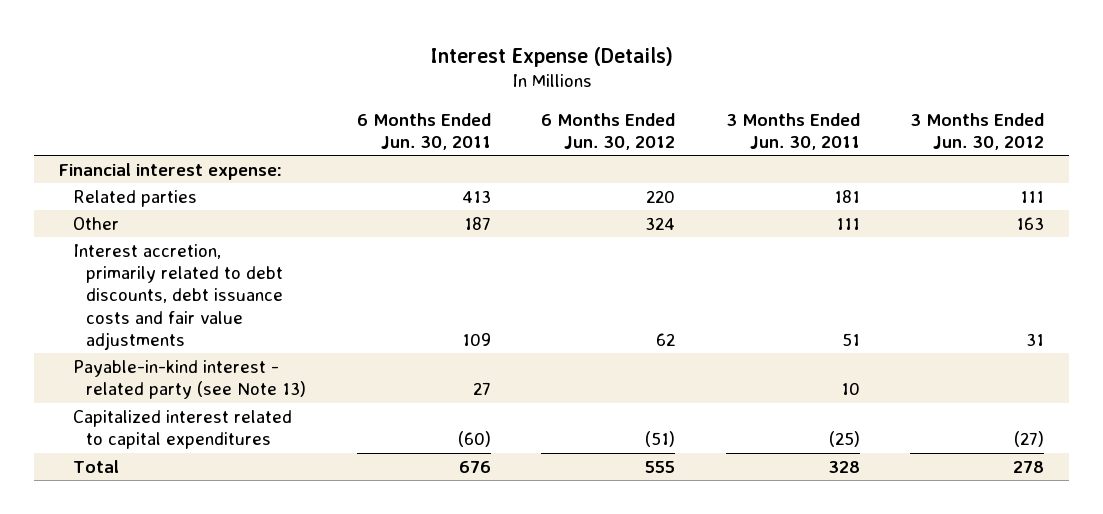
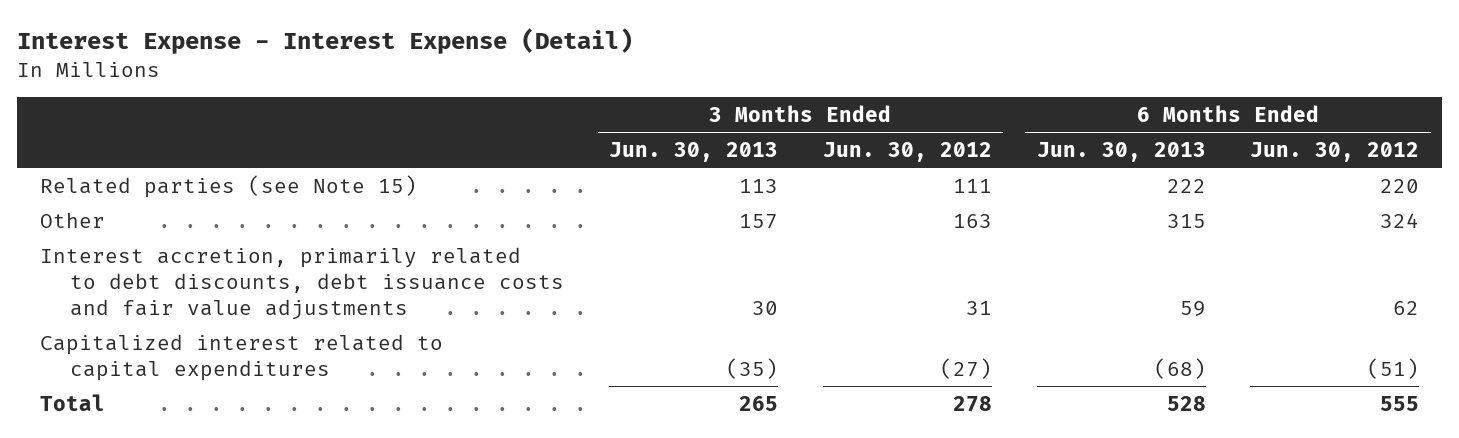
- Interest Expense (Details)
+ Interest Expense - Interest Expense (Detail)
- | 6 Months Ended Jun. 30, 2011 | 6 Months Ended Jun. 30, 2012 | 3 Months Ended Jun. 30, 2011 | 3 Months Ended Jun. 30, 2012
+ | 3 Months Ended Jun. 30, 2013 | 3 Months Ended Jun. 30, 2012 | 6 Months Ended Jun. 30, 2013 | 6 Months Ended Jun. 30, 2012
- Financial interest expense:
- Related parties | 413 | 220 | 181 | 111
+ Related parties (see Note 15) | 113 | 111 | 222 | 220
- Payable-in-kind interest - related party (see Note 13) | 27 | | 10 |

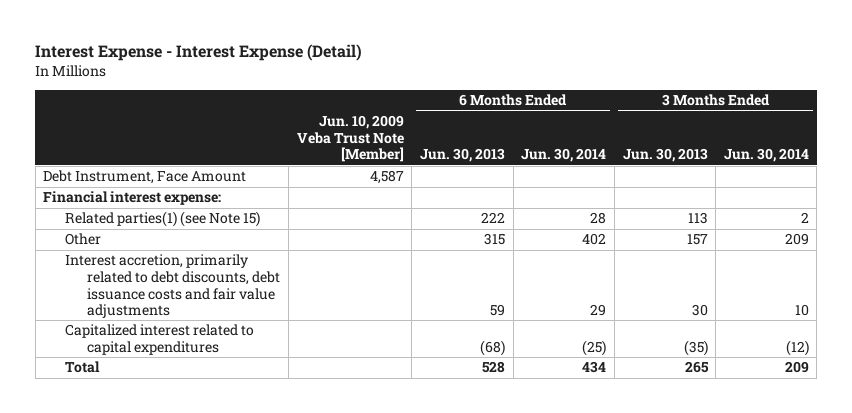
- | 3 Months Ended Jun. 30, 2013 | 3 Months Ended Jun. 30, 2012 | 6 Months Ended Jun. 30, 2013 | 6 Months Ended Jun. 30, 2012
+ | Jun. 10, 2009 Veba Trust Note [Member] | 6 Months Ended Jun. 30, 2013 | 6 Months Ended Jun. 30, 2014 | 3 Months Ended Jun. 30, 2013 | 3 Months Ended Jun. 30, 2014
- Related parties (see Note 15) | 113 | 111 | 222 | 220
+ Debt Instrument, Face Amount | 4,587 | | | |
+ Financial interest expense:
+ Related parties(1) (see Note 15) | | 222 | 28 | 113 | 2

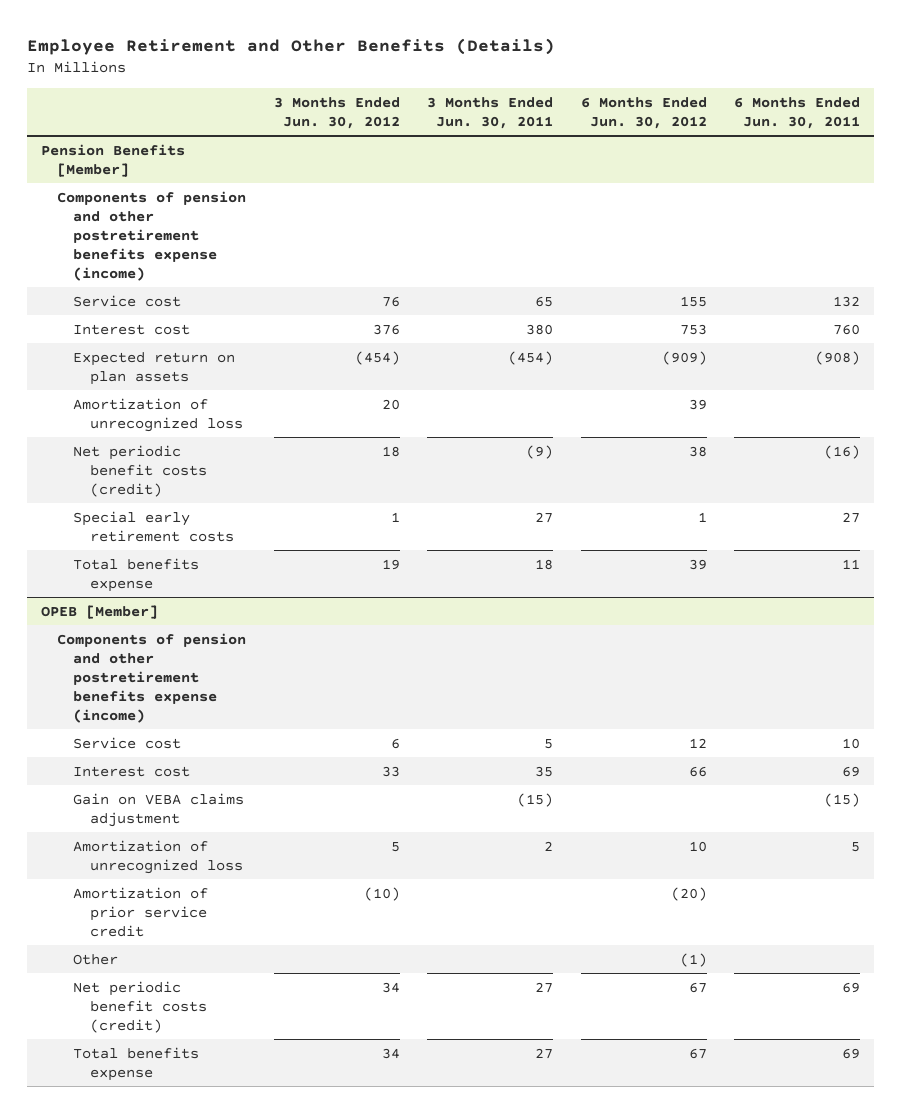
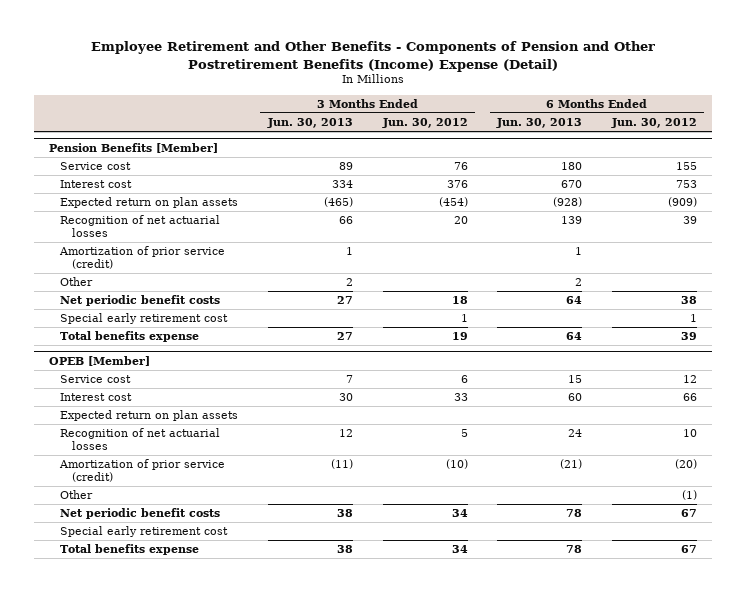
- Employee Retirement and Other Benefits (Details)
+ Employee Retirement and Other Benefits - Components of Pension and Other Postretirement Benefits (Income) Expense (Detail)
- | 3 Months Ended Jun. 30, 2012 | 3 Months Ended Jun. 30, 2011 | 6 Months Ended Jun. 30, 2012 | 6 Months Ended Jun. 30, 2011
+ | 3 Months Ended Jun. 30, 2013 | 3 Months Ended Jun. 30, 2012 | 6 Months Ended Jun. 30, 2013 | 6 Months Ended Jun. 30, 2012
@ Pension Benefits [Member]
- Components of pension and other postretirement benefits expense (income)
- Amortization of unrecognized loss | 20 | | 39 |
- Net periodic benefit costs (credit) | 18 | (9) | 38 | (16)
- Special early retirement costs | 1 | 27 | 1 | 27
+ Recognition of net actuarial losses | 66 | 20 | 139 | 39
+ Amortization of prior service (credit) | 1 | | 1 |
+ Other | 2 | | 2 |
+ Net periodic benefit costs | 27 | 18 | 64 | 38
+ Special early retirement cost | | 1 | | 1
@ OPEB [Member]
- Components of pension and other postretirement benefits expense (income)
- Gain on VEBA claims adjustment | | (15) | | (15)
- Amortization of unrecognized loss | 5 | 2 | 10 | 5
- Amortization of prior service credit | (10) | | (20) |
+ Expected return on plan assets
+ Recognition of net actuarial losses | 12 | 5 | 24 | 10
+ Amortization of prior service (credit) | (11) | (10) | (21) | (20)
- Net periodic benefit costs (credit) | 34 | 27 | 67 | 69
+ Net periodic benefit costs | 38 | 34 | 78 | 67
+ Special early retirement cost

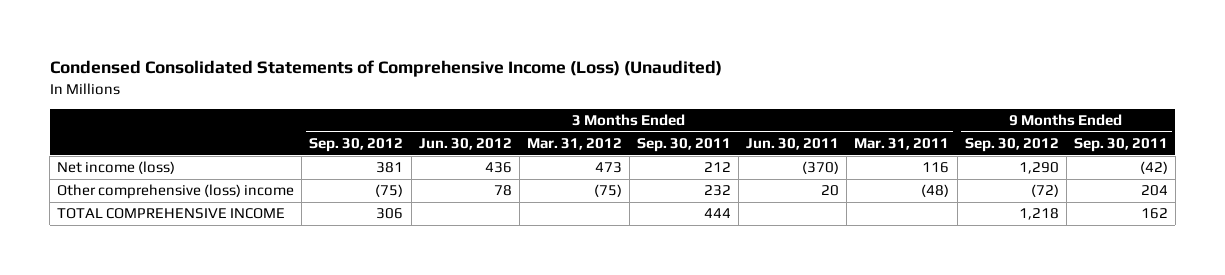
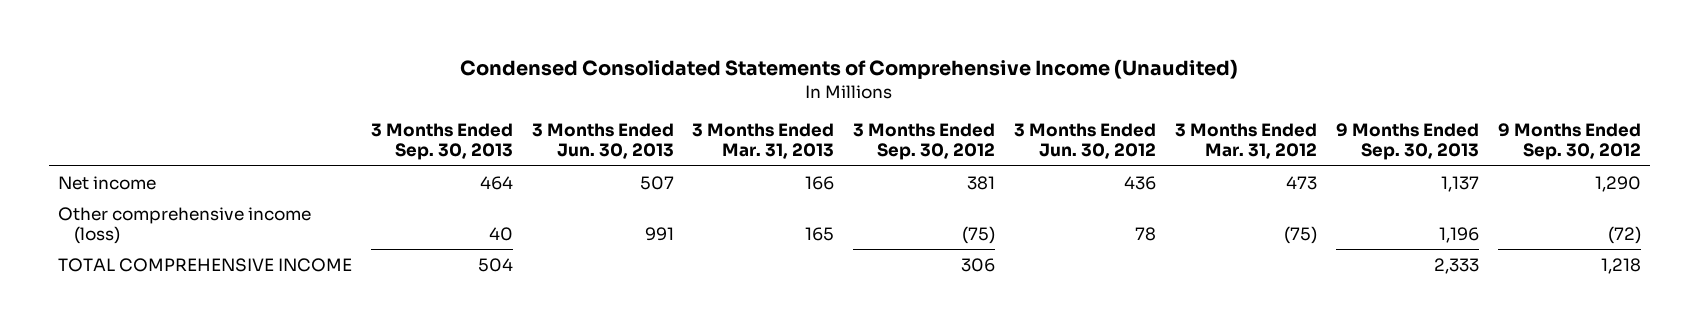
- Condensed Consolidated Statements of Comprehensive Income (Loss) (Unaudited)
+ Condensed Consolidated Statements of Comprehensive Income (Unaudited)
- | 3 Months Ended Sep. 30, 2012 | 3 Months Ended Jun. 30, 2012 | 3 Months Ended Mar. 31, 2012 | 3 Months Ended Sep. 30, 2011 | 3 Months Ended Jun. 30, 2011 | 3 Months Ended Mar. 31, 2011 | 9 Months Ended Sep. 30, 2012 | 9 Months Ended Sep. 30, 2011
+ | 3 Months Ended Sep. 30, 2013 | 3 Months Ended Jun. 30, 2013 | 3 Months Ended Mar. 31, 2013 | 3 Months Ended Sep. 30, 2012 | 3 Months Ended Jun. 30, 2012 | 3 Months Ended Mar. 31, 2012 | 9 Months Ended Sep. 30, 2013 | 9 Months Ended Sep. 30, 2012
- Net income (loss) | 381 | 436 | 473 | 212 | (370) | 116 | 1,290 | (42)
- Other comprehensive (loss) income | (75) | 78 | (75) | 232 | 20 | (48) | (72) | 204
+ Net income | 464 | 507 | 166 | 381 | 436 | 473 | 1,137 | 1,290
+ Other comprehensive income (loss) | 40 | 991 | 165 | (75) | 78 | (75) | 1,196 | (72)

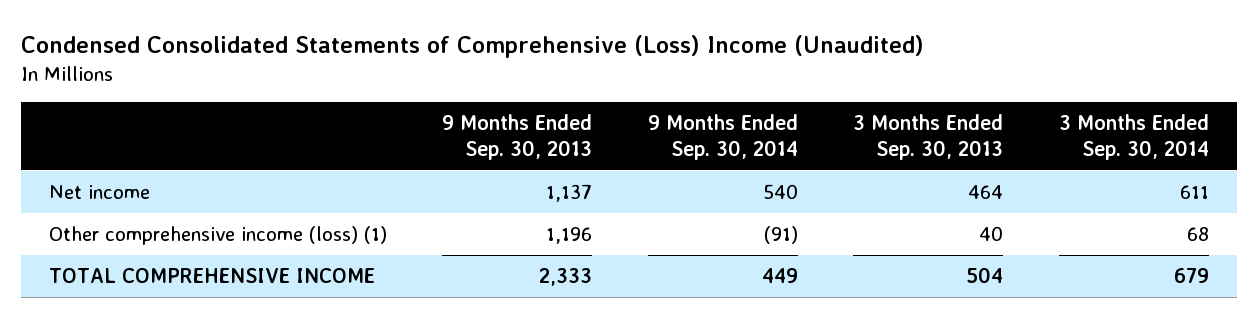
- Condensed Consolidated Statements of Comprehensive Income (Unaudited)
+ Condensed Consolidated Statements of Comprehensive (Loss) Income (Unaudited)
- | 3 Months Ended Sep. 30, 2013 | 3 Months Ended Jun. 30, 2013 | 3 Months Ended Mar. 31, 2013 | 3 Months Ended Sep. 30, 2012 | 3 Months Ended Jun. 30, 2012 | 3 Months Ended Mar. 31, 2012 | 9 Months Ended Sep. 30, 2013 | 9 Months Ended Sep. 30, 2012
+ | 9 Months Ended Sep. 30, 2013 | 9 Months Ended Sep. 30, 2014 | 3 Months Ended Sep. 30, 2013 | 3 Months Ended Sep. 30, 2014
- Other comprehensive income (loss) | 40 | 991 | 165 | (75) | 78 | (75) | 1,196 | (72)
+ Other comprehensive income (loss) (1) | 1,196 | (91) | 40 | 68

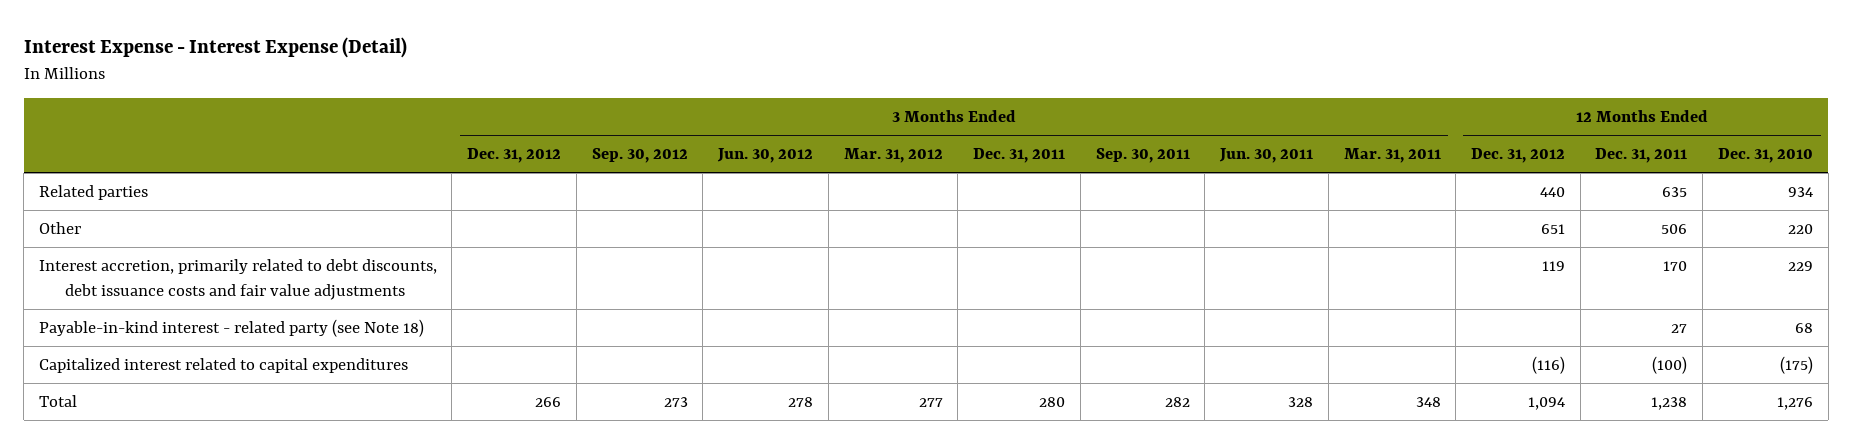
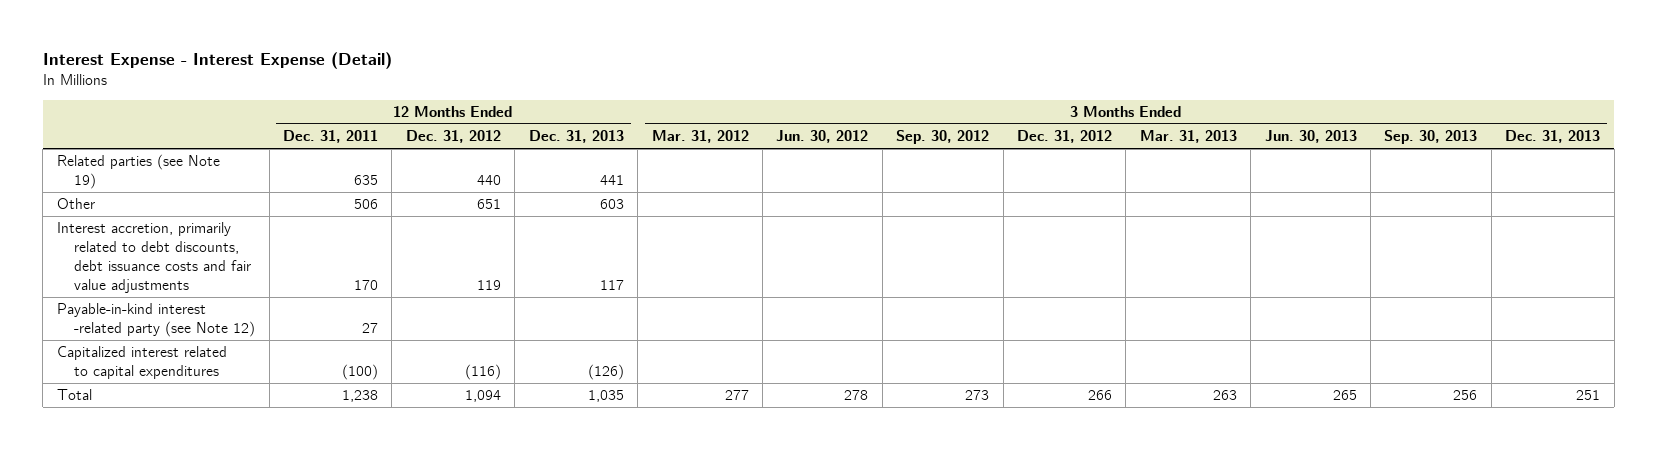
- | 3 Months Ended Dec. 31, 2012 | 3 Months Ended Sep. 30, 2012 | 3 Months Ended Jun. 30, 2012 | 3 Months Ended Mar. 31, 2012 | 3 Months Ended Dec. 31, 2011 | 3 Months Ended Sep. 30, 2011 | 3 Months Ended Jun. 30, 2011 | 3 Months Ended Mar. 31, 2011 | 12 Months Ended Dec. 31, 2012 | 12 Months Ended Dec. 31, 2011 | 12 Months Ended Dec. 31, 2010
+ | 12 Months Ended Dec. 31, 2011 | 12 Months Ended Dec. 31, 2012 | 12 Months Ended Dec. 31, 2013 | 3 Months Ended Mar. 31, 2012 | 3 Months Ended Jun. 30, 2012 | 3 Months Ended Sep. 30, 2012 | 3 Months Ended Dec. 31, 2012 | 3 Months Ended Mar. 31, 2013 | 3 Months Ended Jun. 30, 2013 | 3 Months Ended Sep. 30, 2013 | 3 Months Ended Dec. 31, 2013
- Related parties | | | | | | | | | 440 | 635 | 934
+ Related parties (see Note 19) | 635 | 440 | 441 | | | | | | | |
- Payable-in-kind interest - related party (see Note 18) | | | | | | | | | | 27 | 68
+ Payable-in-kind interest -related party (see Note 12) | 27 | | | | | | | | | |

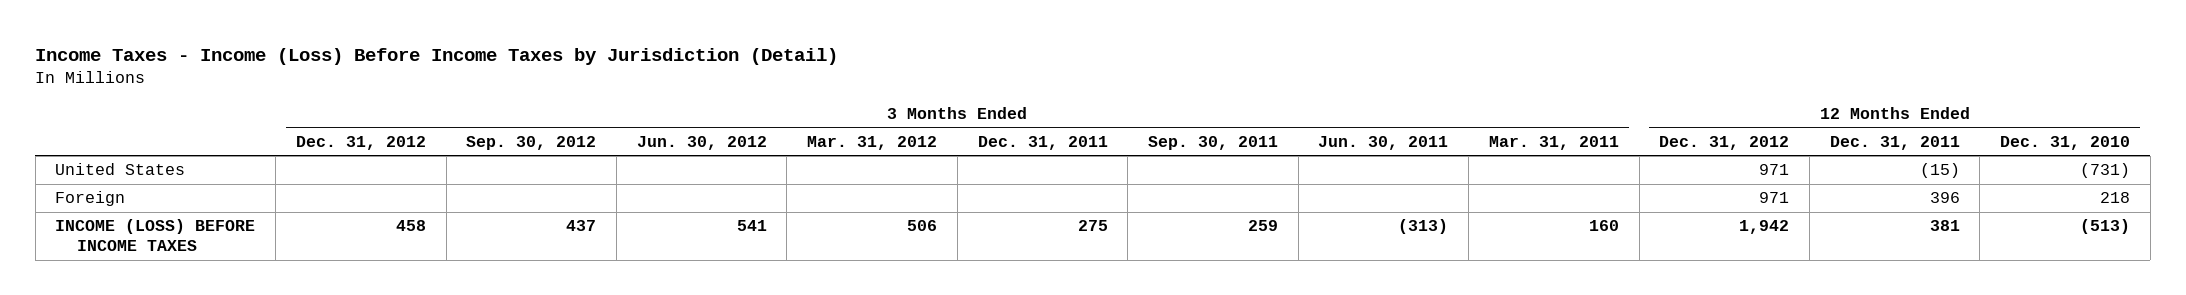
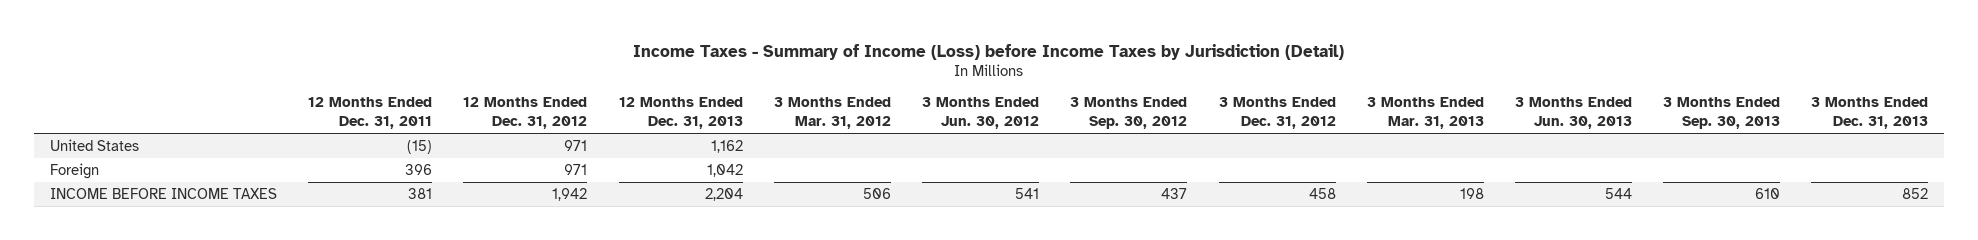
- Income Taxes - Income (Loss) Before Income Taxes by Jurisdiction (Detail)
+ Income Taxes - Summary of Income (Loss) before Income Taxes by Jurisdiction (Detail)
- | 3 Months Ended Dec. 31, 2012 | 3 Months Ended Sep. 30, 2012 | 3 Months Ended Jun. 30, 2012 | 3 Months Ended Mar. 31, 2012 | 3 Months Ended Dec. 31, 2011 | 3 Months Ended Sep. 30, 2011 | 3 Months Ended Jun. 30, 2011 | 3 Months Ended Mar. 31, 2011 | 12 Months Ended Dec. 31, 2012 | 12 Months Ended Dec. 31, 2011 | 12 Months Ended Dec. 31, 2010
+ | 12 Months Ended Dec. 31, 2011 | 12 Months Ended Dec. 31, 2012 | 12 Months Ended Dec. 31, 2013 | 3 Months Ended Mar. 31, 2012 | 3 Months Ended Jun. 30, 2012 | 3 Months Ended Sep. 30, 2012 | 3 Months Ended Dec. 31, 2012 | 3 Months Ended Mar. 31, 2013 | 3 Months Ended Jun. 30, 2013 | 3 Months Ended Sep. 30, 2013 | 3 Months Ended Dec. 31, 2013
- INCOME (LOSS) BEFORE INCOME TAXES | 458 | 437 | 541 | 506 | 275 | 259 | (313) | 160 | 1,942 | 381 | (513)
+ INCOME BEFORE INCOME TAXES | 381 | 1,942 | 2,204 | 506 | 541 | 437 | 458 | 198 | 544 | 610 | 852

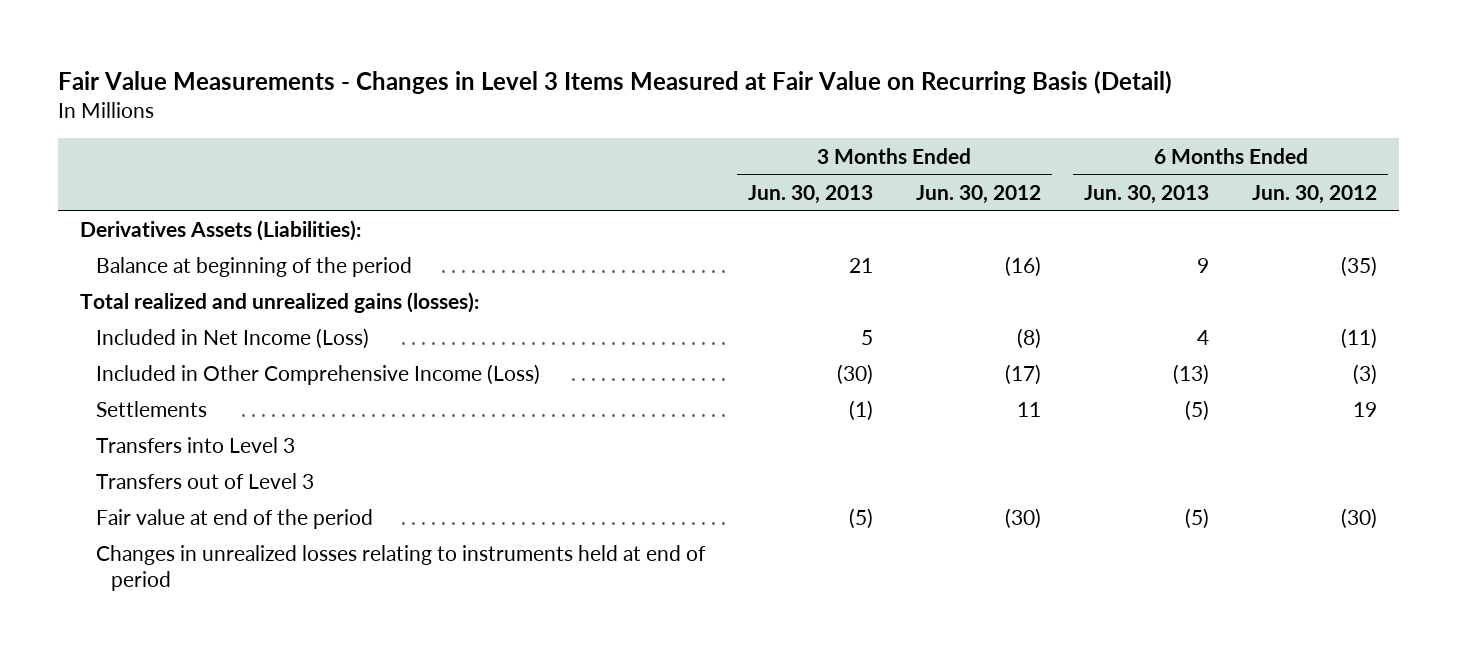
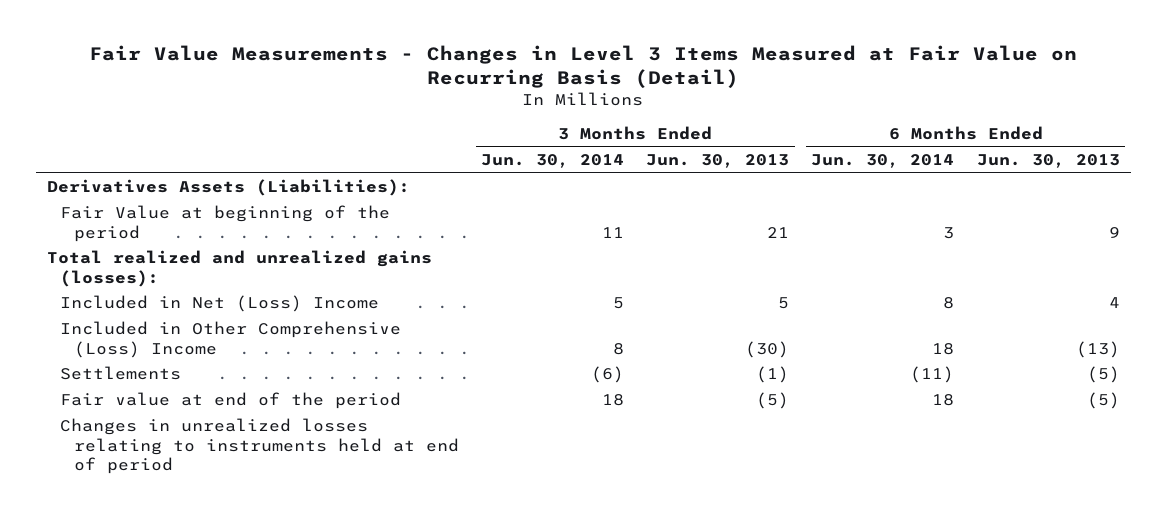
- | 3 Months Ended Jun. 30, 2013 | 3 Months Ended Jun. 30, 2012 | 6 Months Ended Jun. 30, 2013 | 6 Months Ended Jun. 30, 2012
+ | 3 Months Ended Jun. 30, 2014 | 3 Months Ended Jun. 30, 2013 | 6 Months Ended Jun. 30, 2014 | 6 Months Ended Jun. 30, 2013
- Balance at beginning of the period | 21 | (16) | 9 | (35)
+ Fair Value at beginning of the period | 11 | 21 | 3 | 9
- Included in Net Income (Loss) | 5 | (8) | 4 | (11)
- Included in Other Comprehensive Income (Loss) | (30) | (17) | (13) | (3)
+ Included in Net (Loss) Income | 5 | 5 | 8 | 4
+ Included in Other Comprehensive (Loss) Income | 8 | (30) | 18 | (13)
- Transfers into Level 3
- Transfers out of Level 3

